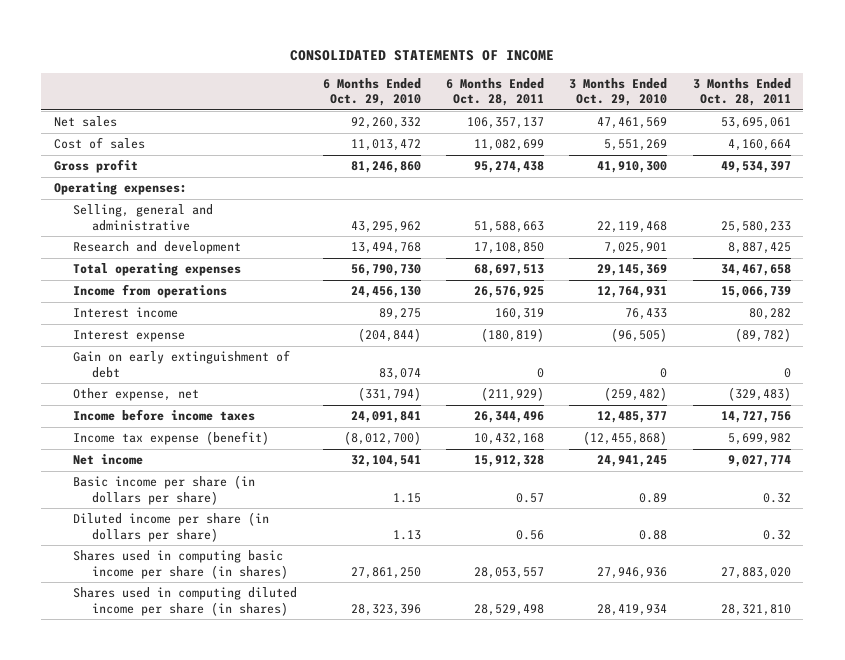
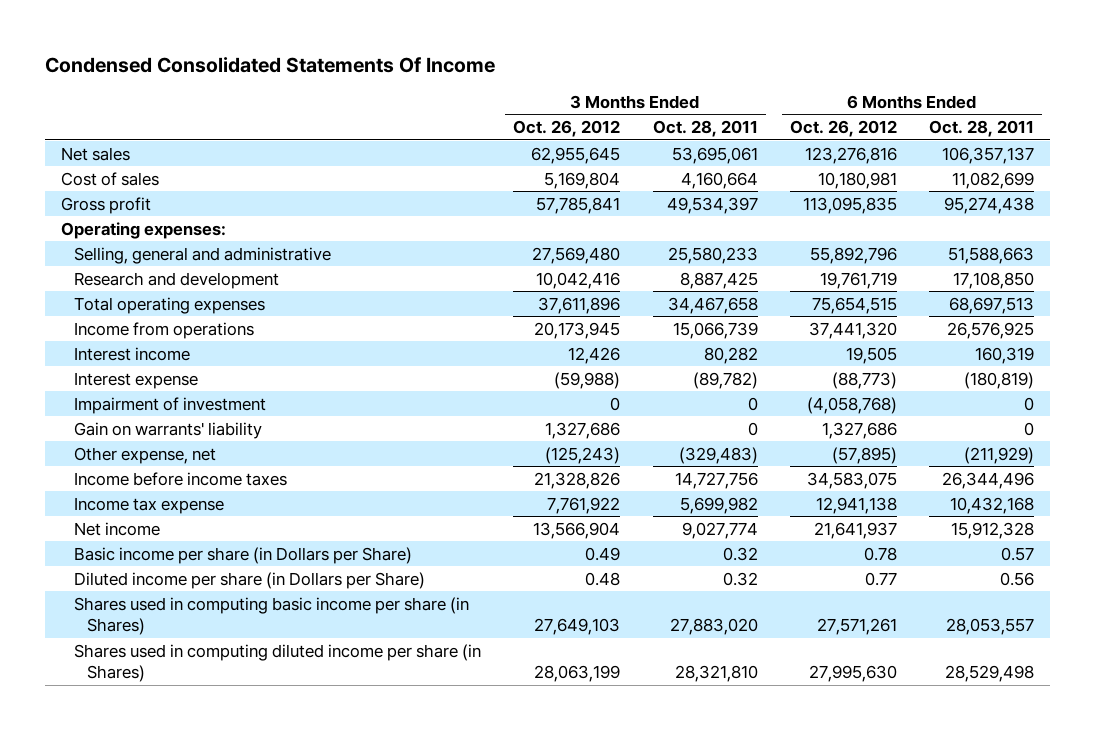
- CONSOLIDATED STATEMENTS OF INCOME
+ Condensed Consolidated Statements Of Income
- | 6 Months Ended Oct. 29, 2010 | 6 Months Ended Oct. 28, 2011 | 3 Months Ended Oct. 29, 2010 | 3 Months Ended Oct. 28, 2011
+ | 3 Months Ended Oct. 26, 2012 | 3 Months Ended Oct. 28, 2011 | 6 Months Ended Oct. 26, 2012 | 6 Months Ended Oct. 28, 2011
- Gain on early extinguishment of debt | 83,074 | 0 | 0 | 0
+ Impairment of investment | 0 | 0 | (4,058,768) | 0
+ Gain on warrants' liability | 1,327,686 | 0 | 1,327,686 | 0
- Income tax expense (benefit) | (8,012,700) | 10,432,168 | (12,455,868) | 5,699,982
+ Income tax expense | 7,761,922 | 5,699,982 | 12,941,138 | 10,432,168
- Basic income per share (in dollars per share) | 1.15 | 0.57 | 0.89 | 0.32
- Diluted income per share (in dollars per share) | 1.13 | 0.56 | 0.88 | 0.32
- Shares used in computing basic income per share (in shares) | 27,861,250 | 28,053,557 | 27,946,936 | 27,883,020
- Shares used in computing diluted income per share (in shares) | 28,323,396 | 28,529,498 | 28,419,934 | 28,321,810
+ Basic income per share (in Dollars per Share) | 0.49 | 0.32 | 0.78 | 0.57
+ Diluted income per share (in Dollars per Share) | 0.48 | 0.32 | 0.77 | 0.56
+ Shares used in computing basic income per share (in Shares) | 27,649,103 | 27,883,020 | 27,571,261 | 28,053,557
+ Shares used in computing diluted income per share (in Shares) | 28,063,199 | 28,321,810 | 27,995,630 | 28,529,498

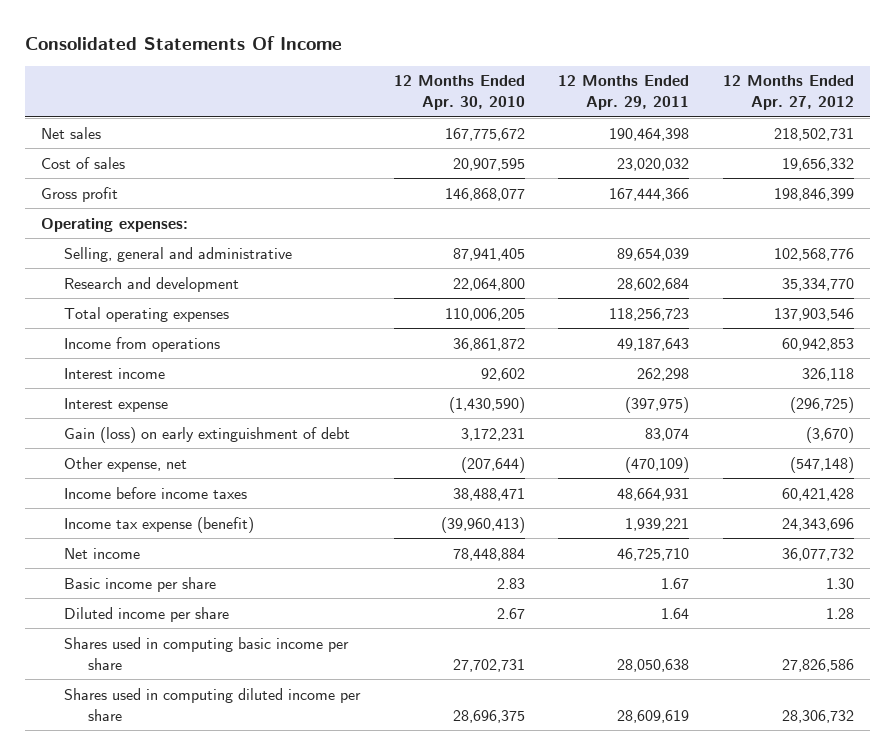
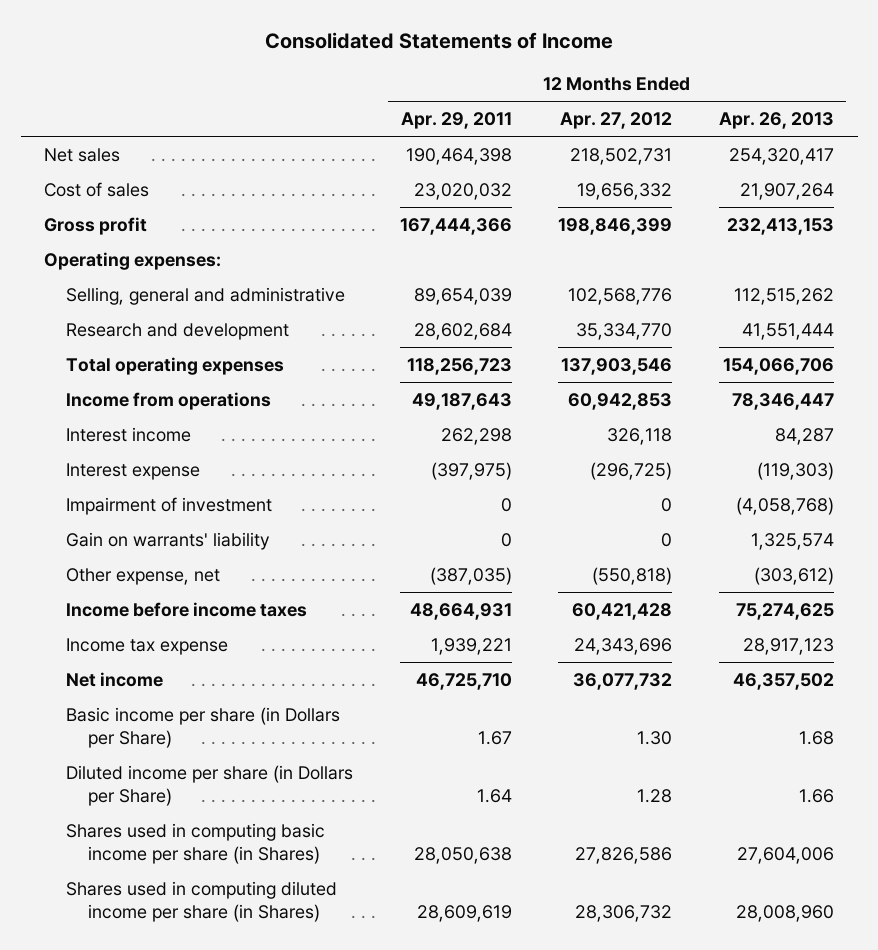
- Consolidated Statements Of Income
+ Consolidated Statements of Income
- | 12 Months Ended Apr. 30, 2010 | 12 Months Ended Apr. 29, 2011 | 12 Months Ended Apr. 27, 2012
+ | 12 Months Ended Apr. 29, 2011 | 12 Months Ended Apr. 27, 2012 | 12 Months Ended Apr. 26, 2013
- Gain (loss) on early extinguishment of debt | 3,172,231 | 83,074 | (3,670)
- Other expense, net | (207,644) | (470,109) | (547,148)
+ Impairment of investment | 0 | 0 | (4,058,768)
+ Gain on warrants' liability | 0 | 0 | 1,325,574
+ Other expense, net | (387,035) | (550,818) | (303,612)
- Income tax expense (benefit) | (39,960,413) | 1,939,221 | 24,343,696
+ Income tax expense | 1,939,221 | 24,343,696 | 28,917,123
- Basic income per share | 2.83 | 1.67 | 1.30
- Diluted income per share | 2.67 | 1.64 | 1.28
- Shares used in computing basic income per share | 27,702,731 | 28,050,638 | 27,826,586
- Shares used in computing diluted income per share | 28,696,375 | 28,609,619 | 28,306,732
+ Basic income per share (in Dollars per Share) | 1.67 | 1.30 | 1.68
+ Diluted income per share (in Dollars per Share) | 1.64 | 1.28 | 1.66
+ Shares used in computing basic income per share (in Shares) | 28,050,638 | 27,826,586 | 27,604,006
+ Shares used in computing diluted income per share (in Shares) | 28,609,619 | 28,306,732 | 28,008,960

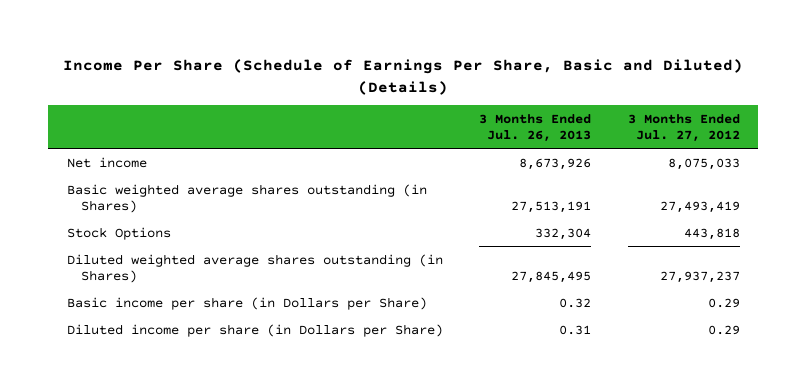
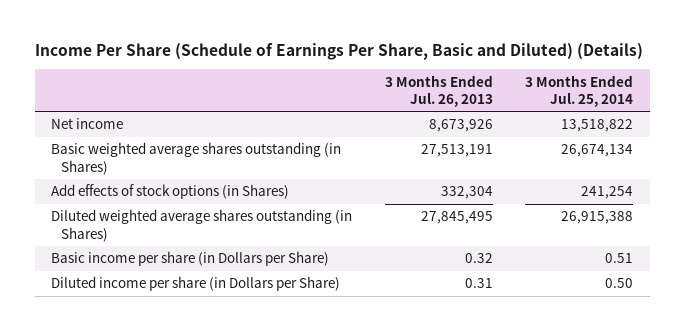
- | 3 Months Ended Jul. 26, 2013 | 3 Months Ended Jul. 27, 2012
+ | 3 Months Ended Jul. 26, 2013 | 3 Months Ended Jul. 25, 2014
- Stock Options | 332,304 | 443,818
+ Add effects of stock options (in Shares) | 332,304 | 241,254

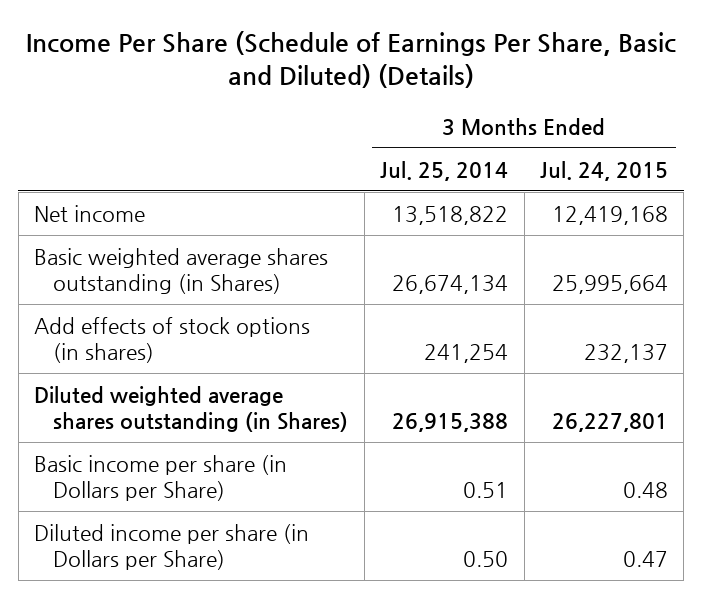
- | 3 Months Ended Jul. 26, 2013 | 3 Months Ended Jul. 25, 2014
+ | 3 Months Ended Jul. 25, 2014 | 3 Months Ended Jul. 24, 2015
- Add effects of stock options (in Shares) | 332,304 | 241,254
+ Add effects of stock options (in shares) | 241,254 | 232,137

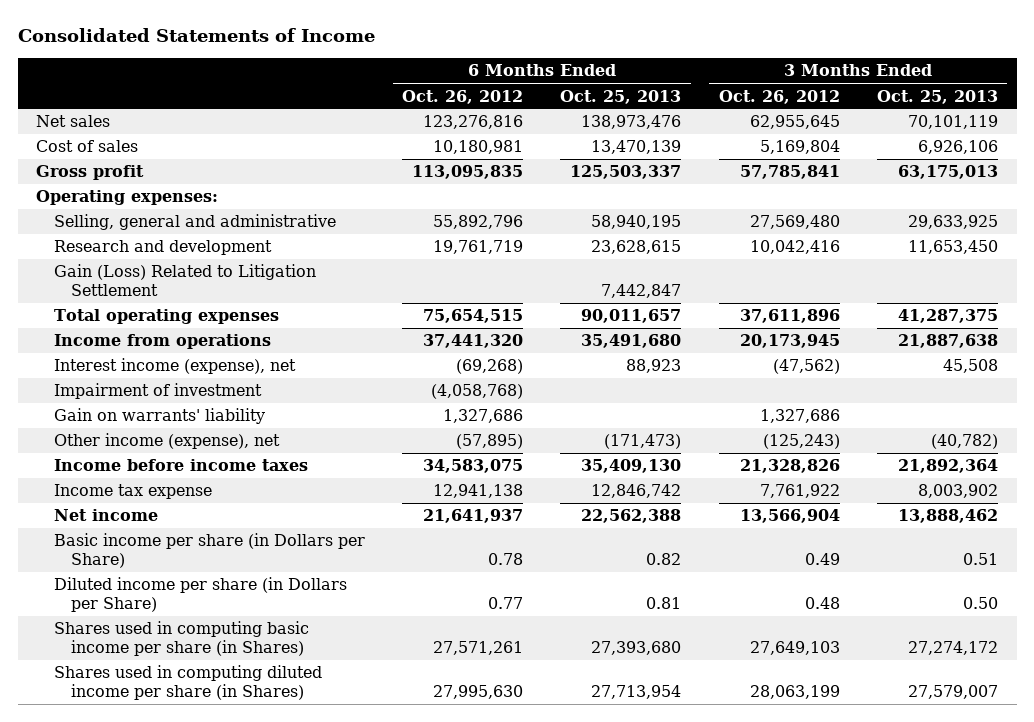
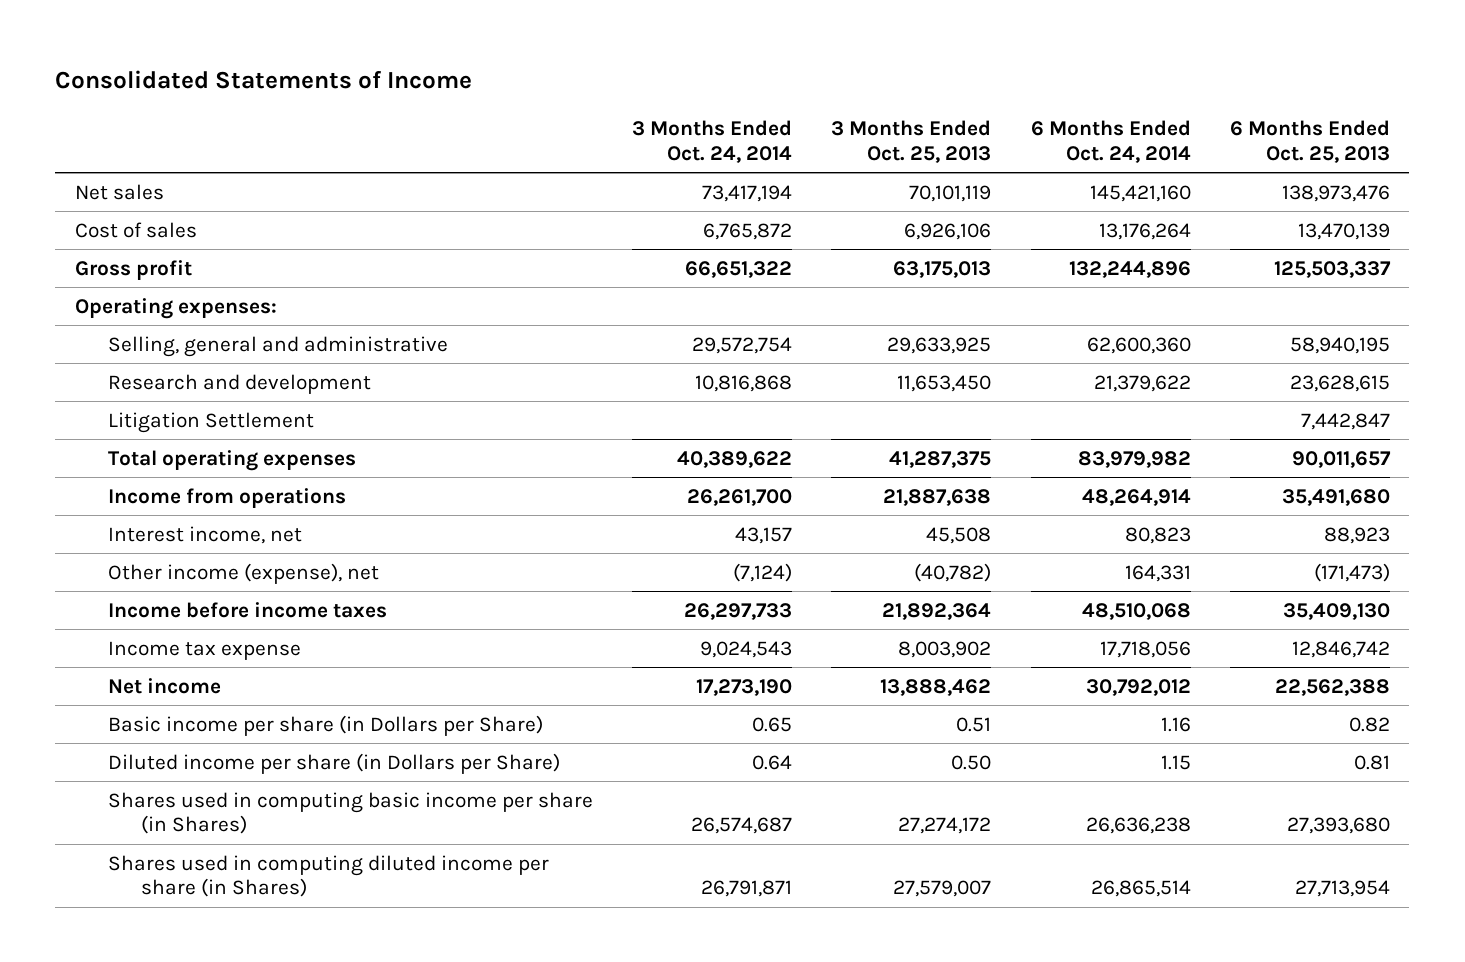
- | 6 Months Ended Oct. 26, 2012 | 6 Months Ended Oct. 25, 2013 | 3 Months Ended Oct. 26, 2012 | 3 Months Ended Oct. 25, 2013
+ | 3 Months Ended Oct. 24, 2014 | 3 Months Ended Oct. 25, 2013 | 6 Months Ended Oct. 24, 2014 | 6 Months Ended Oct. 25, 2013
- Gain (Loss) Related to Litigation Settlement | | 7,442,847 | |
+ Litigation Settlement | | | | 7,442,847
- Interest income (expense), net | (69,268) | 88,923 | (47,562) | 45,508
- Impairment of investment | (4,058,768) | | |
- Gain on warrants' liability | 1,327,686 | | 1,327,686 |
+ Interest income, net | 43,157 | 45,508 | 80,823 | 88,923

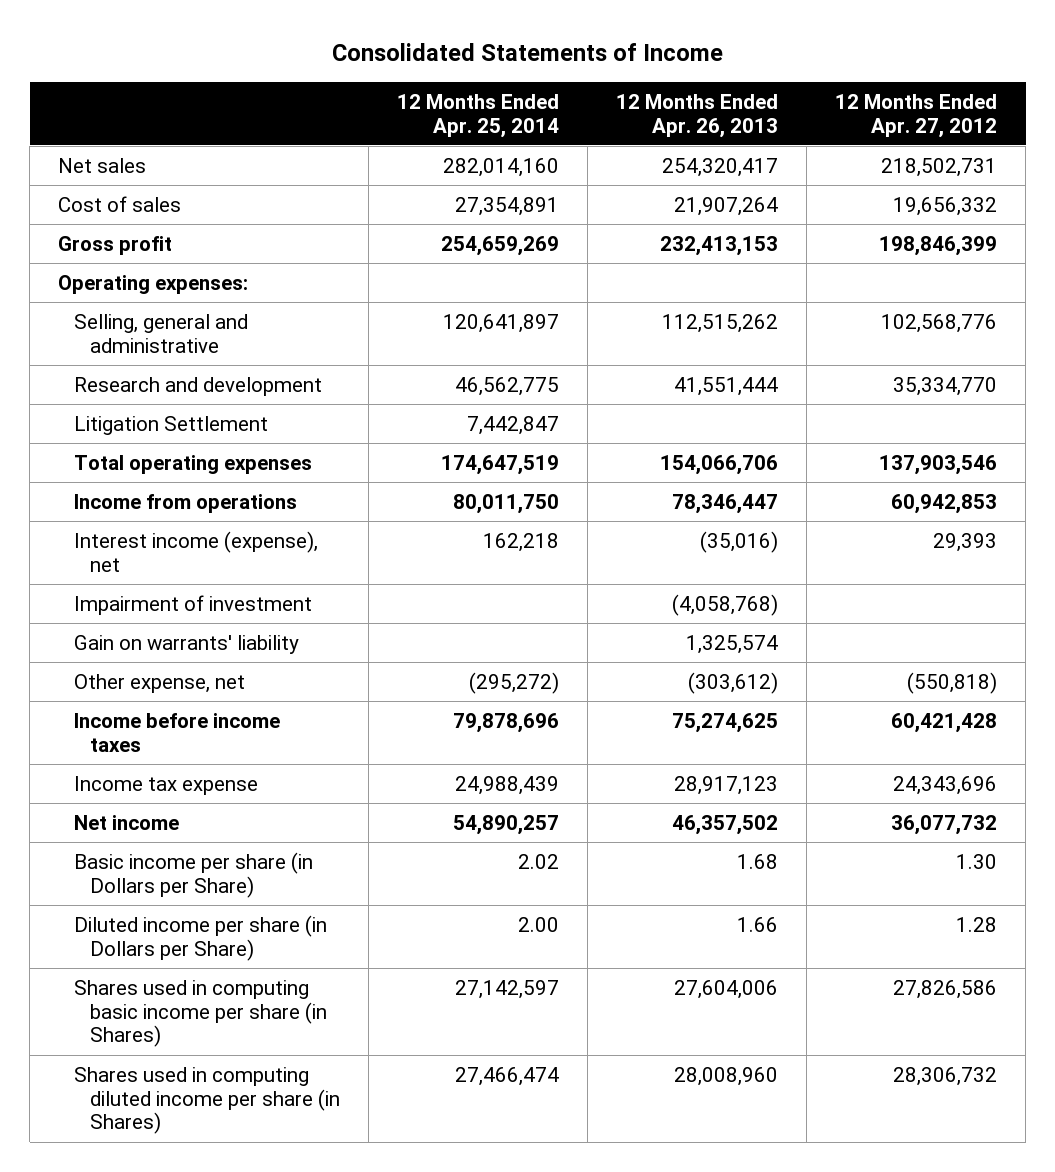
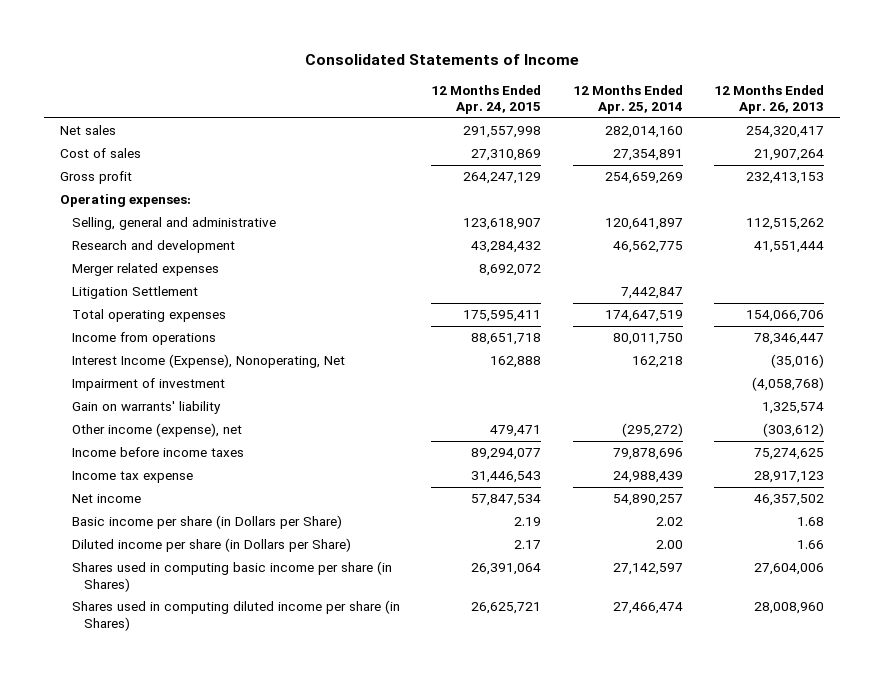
- | 12 Months Ended Apr. 25, 2014 | 12 Months Ended Apr. 26, 2013 | 12 Months Ended Apr. 27, 2012
+ | 12 Months Ended Apr. 24, 2015 | 12 Months Ended Apr. 25, 2014 | 12 Months Ended Apr. 26, 2013
+ Merger related expenses | 8,692,072 | |
- Interest income (expense), net | 162,218 | (35,016) | 29,393
+ Interest Income (Expense), Nonoperating, Net | 162,888 | 162,218 | (35,016)
- Other expense, net | (295,272) | (303,612) | (550,818)
+ Other income (expense), net | 479,471 | (295,272) | (303,612)

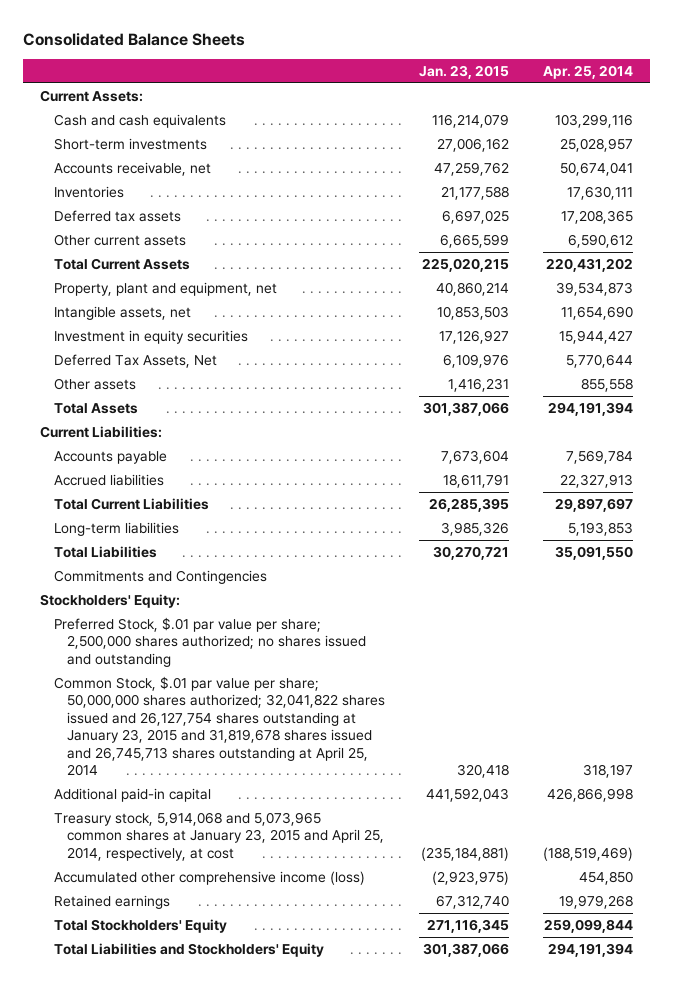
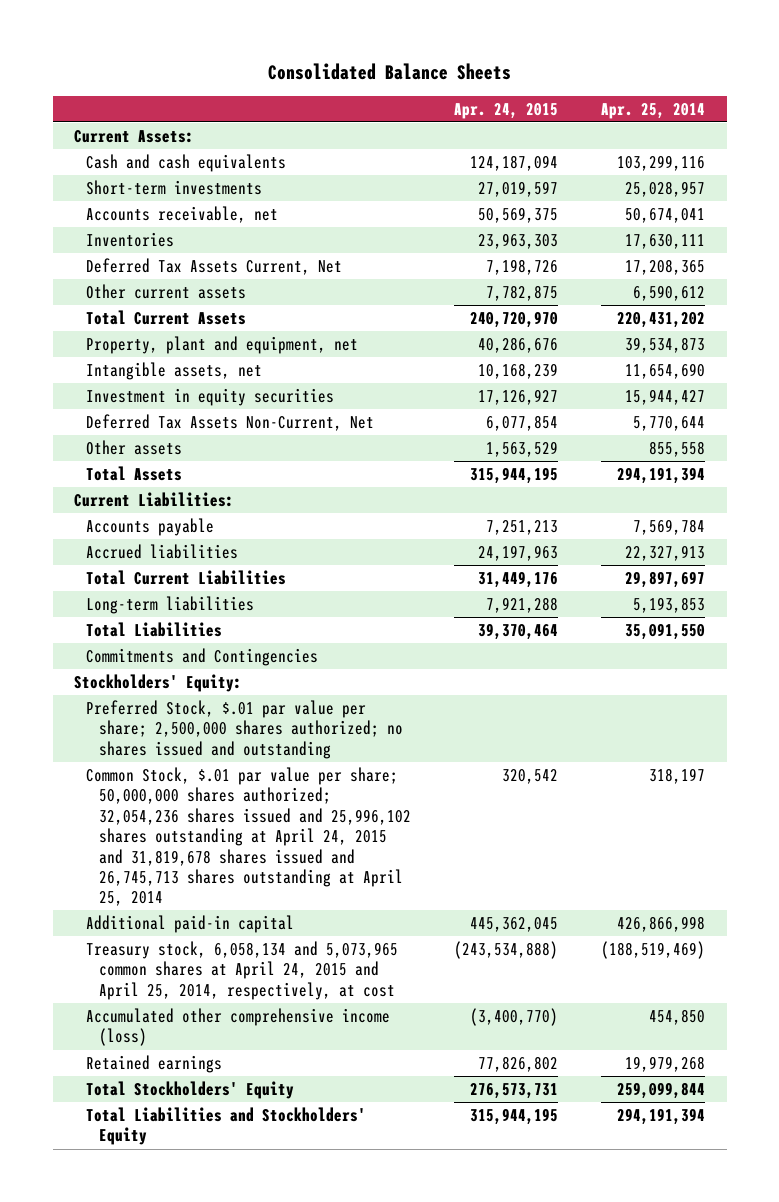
- | Jan. 23, 2015 | Apr. 25, 2014
+ | Apr. 24, 2015 | Apr. 25, 2014
- Deferred tax assets | 6,697,025 | 17,208,365
+ Deferred Tax Assets Current, Net | 7,198,726 | 17,208,365
- Deferred Tax Assets, Net | 6,109,976 | 5,770,644
+ Deferred Tax Assets Non-Current, Net | 6,077,854 | 5,770,644
- Common Stock, $.01 par value per share; 50,000,000 shares authorized; 32,041,822 shares issued and 26,127,754 shares outstanding at January 23, 2015 and 31,819,678 shares issued and 26,745,713 shares outstanding at April 25, 2014 | 320,418 | 318,197
+ Common Stock, $.01 par value per share; 50,000,000 shares authorized; 32,054,236 shares issued and 25,996,102 shares outstanding at April 24, 2015 and 31,819,678 shares issued and 26,745,713 shares outstanding at April 25, 2014 | 320,542 | 318,197
- Treasury stock, 5,914,068 and 5,073,965 common shares at January 23, 2015 and April 25, 2014, respectively, at cost | (235,184,881) | (188,519,469)
+ Treasury stock, 6,058,134 and 5,073,965 common shares at April 24, 2015 and April 25, 2014, respectively, at cost | (243,534,888) | (188,519,469)

